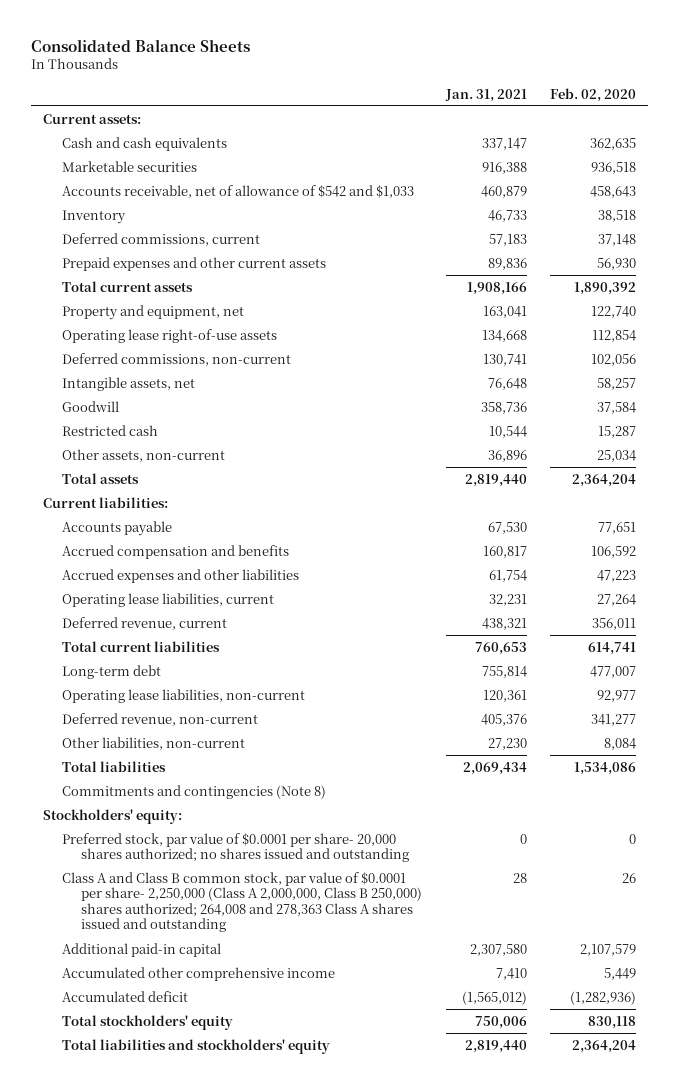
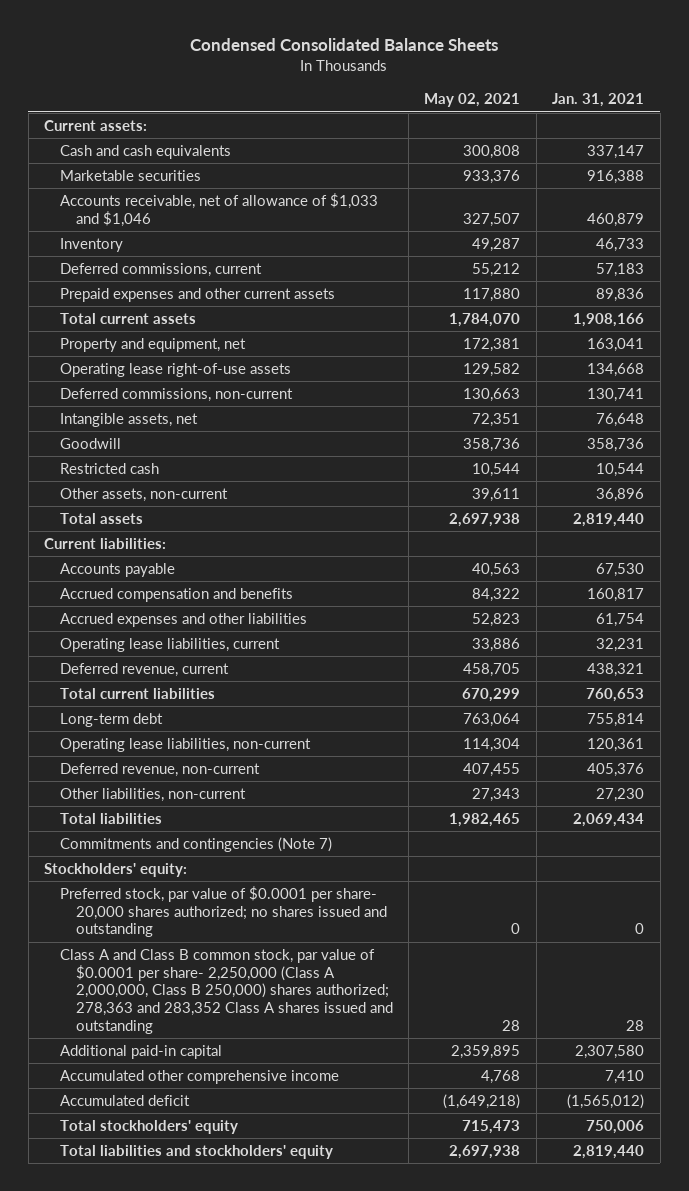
- Consolidated Balance Sheets
+ Condensed Consolidated Balance Sheets
- | Jan. 31, 2021 | Feb. 02, 2020
+ | May 02, 2021 | Jan. 31, 2021
- Accounts receivable, net of allowance of $542 and $1,033 | 460,879 | 458,643
+ Accounts receivable, net of allowance of $1,033 and $1,046 | 327,507 | 460,879
- Commitments and contingencies (Note 8)
+ Commitments and contingencies (Note 7)
- Class A and Class B common stock, par value of $0.0001 per share- 2,250,000 (Class A 2,000,000, Class B 250,000) shares authorized; 264,008 and 278,363 Class A shares issued and outstanding | 28 | 26
+ Class A and Class B common stock, par value of $0.0001 per share- 2,250,000 (Class A 2,000,000, Class B 250,000) shares authorized; 278,363 and 283,352 Class A shares issued and outstanding | 28 | 28

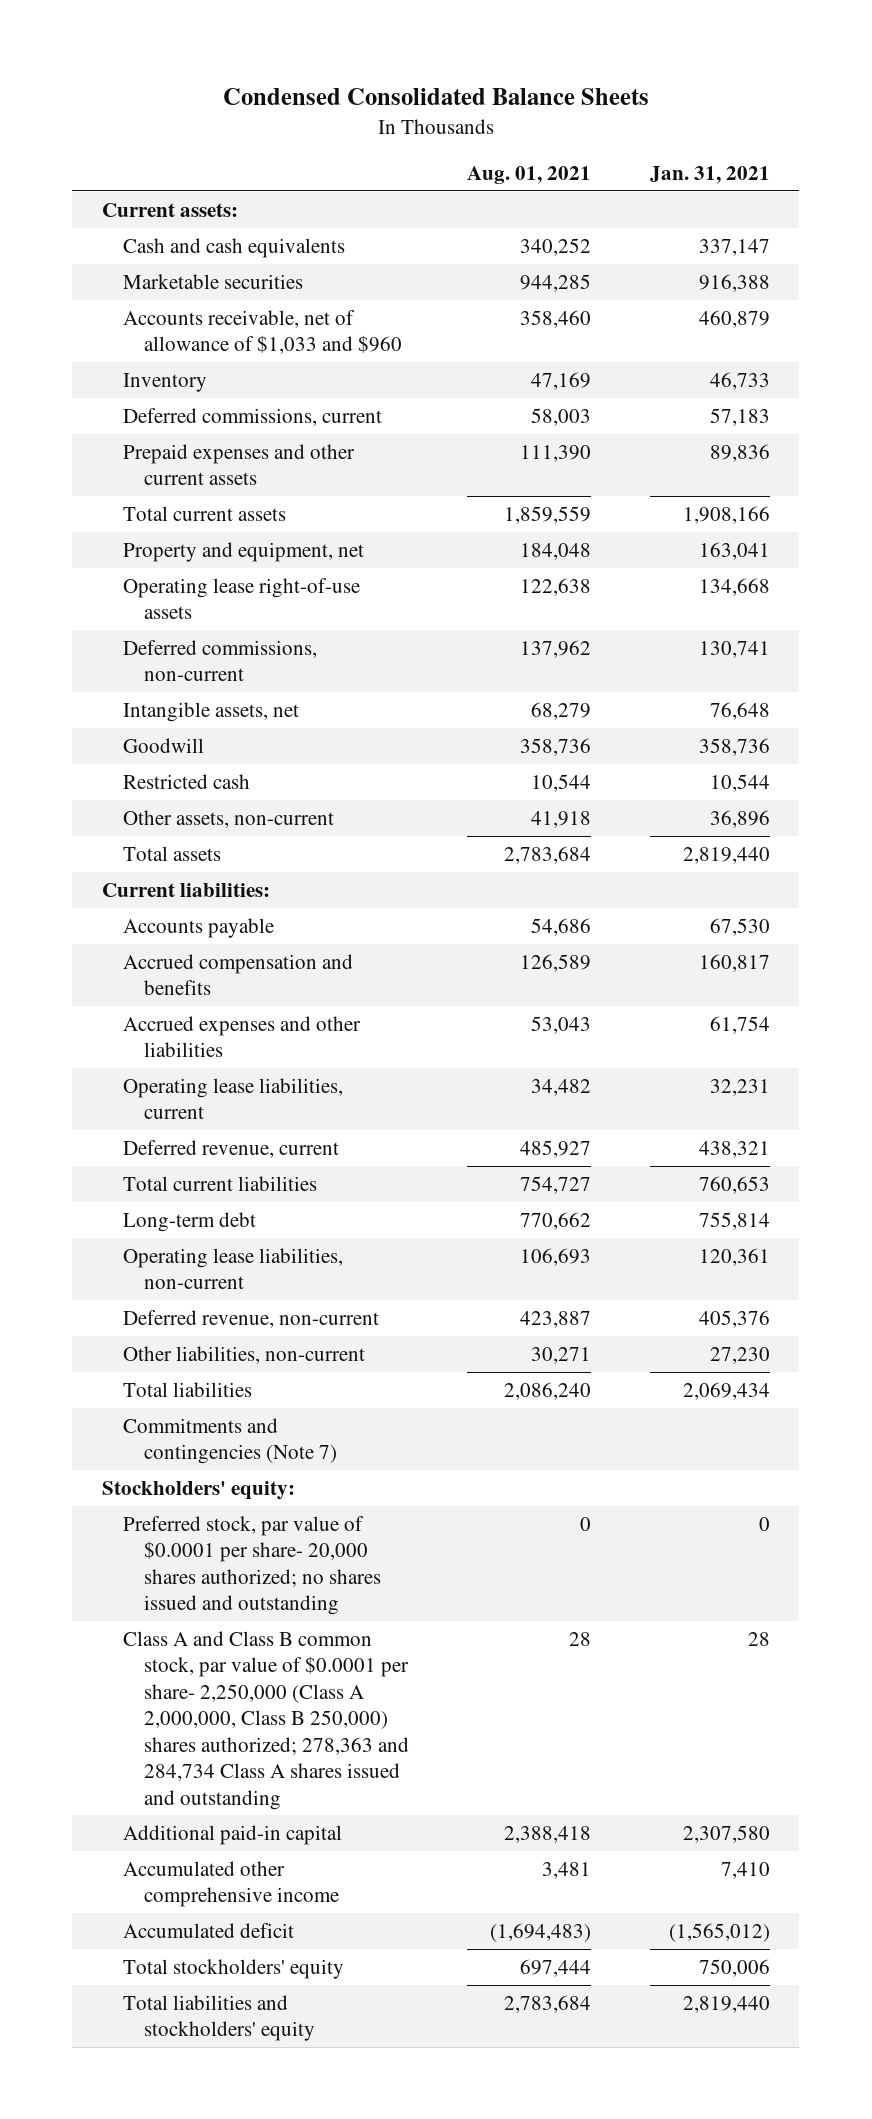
- | May 02, 2021 | Jan. 31, 2021
+ | Aug. 01, 2021 | Jan. 31, 2021
- Accounts receivable, net of allowance of $1,033 and $1,046 | 327,507 | 460,879
+ Accounts receivable, net of allowance of $1,033 and $960 | 358,460 | 460,879
- Class A and Class B common stock, par value of $0.0001 per share- 2,250,000 (Class A 2,000,000, Class B 250,000) shares authorized; 278,363 and 283,352 Class A shares issued and outstanding | 28 | 28
+ Class A and Class B common stock, par value of $0.0001 per share- 2,250,000 (Class A 2,000,000, Class B 250,000) shares authorized; 278,363 and 284,734 Class A shares issued and outstanding | 28 | 28

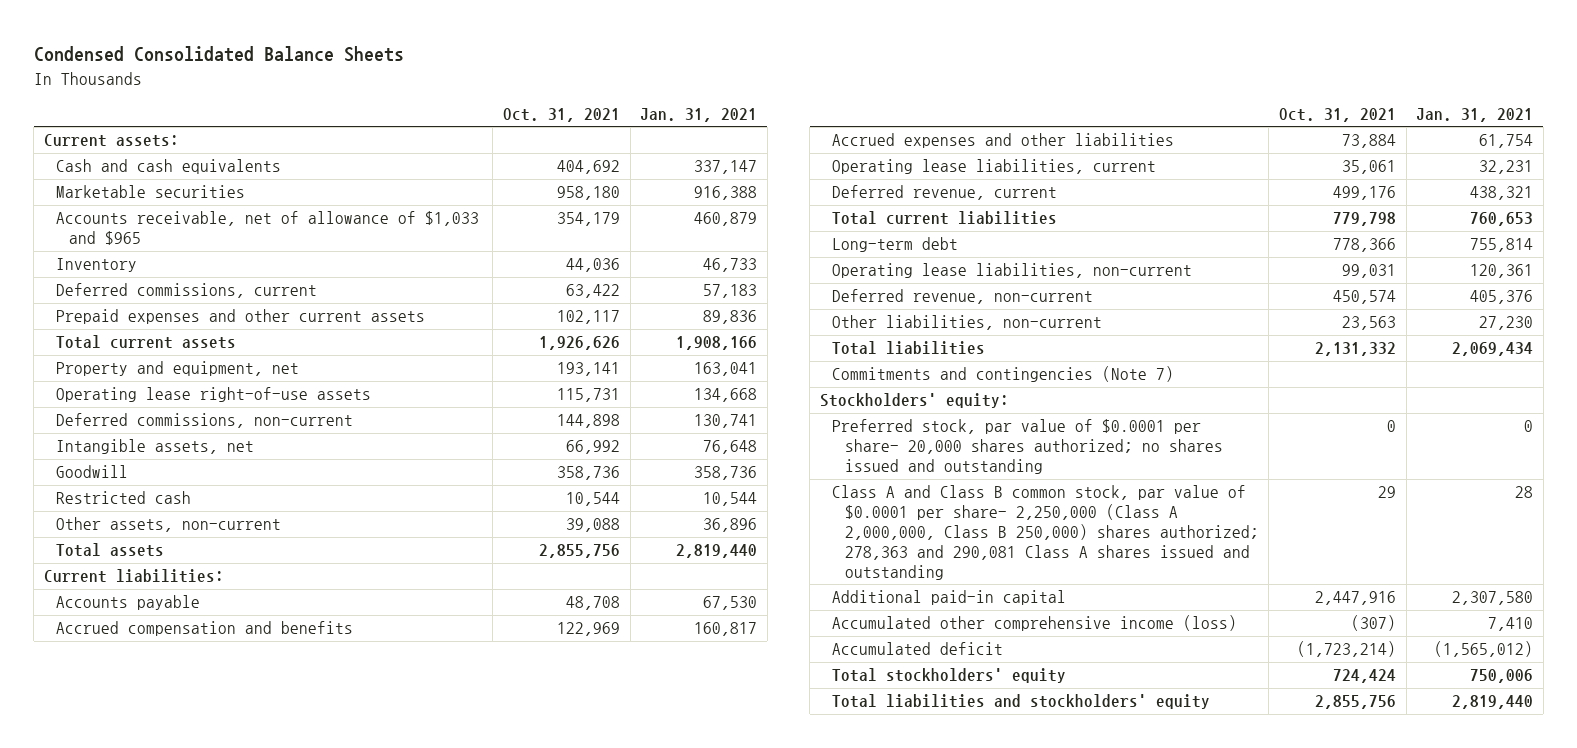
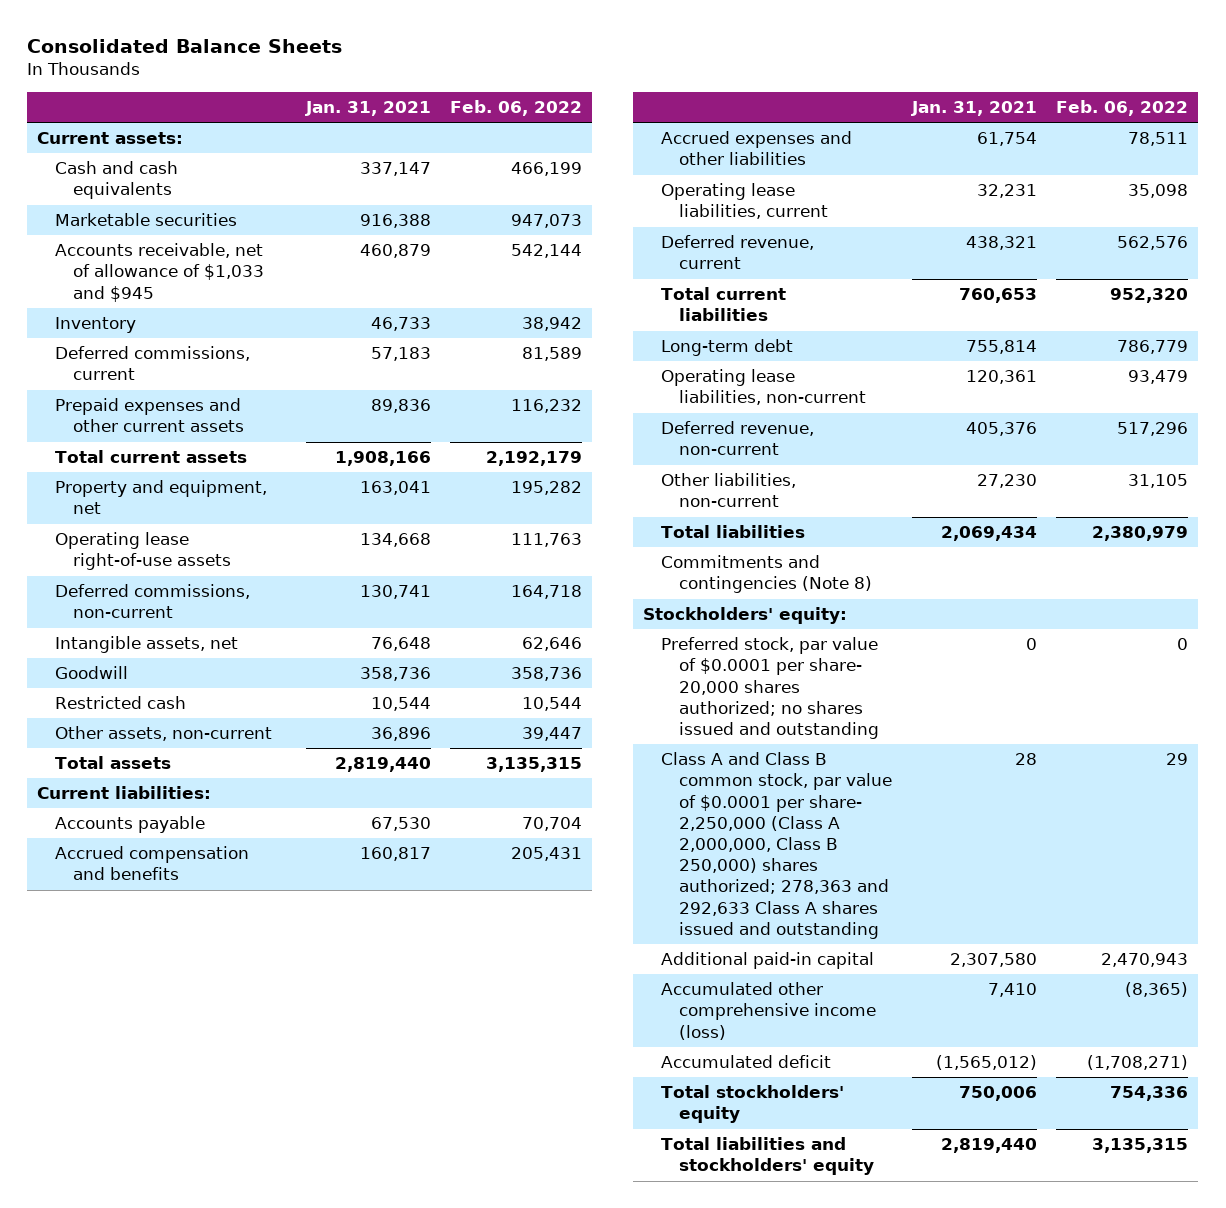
- Condensed Consolidated Balance Sheets
+ Consolidated Balance Sheets
- | Oct. 31, 2021 | Jan. 31, 2021
+ | Jan. 31, 2021 | Feb. 06, 2022
- Accounts receivable, net of allowance of $1,033 and $965 | 354,179 | 460,879
+ Accounts receivable, net of allowance of $1,033 and $945 | 460,879 | 542,144
- Commitments and contingencies (Note 7)
+ Commitments and contingencies (Note 8)
- Class A and Class B common stock, par value of $0.0001 per share- 2,250,000 (Class A 2,000,000, Class B 250,000) shares authorized; 278,363 and 290,081 Class A shares issued and outstanding | 29 | 28
+ Class A and Class B common stock, par value of $0.0001 per share- 2,250,000 (Class A 2,000,000, Class B 250,000) shares authorized; 278,363 and 292,633 Class A shares issued and outstanding | 28 | 29

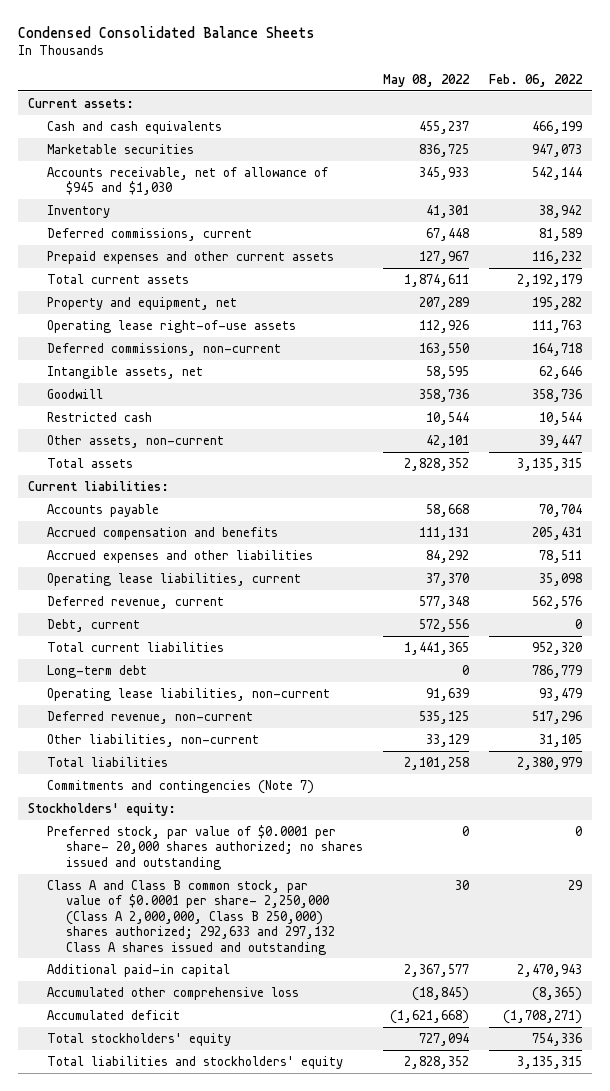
- Consolidated Balance Sheets
+ Condensed Consolidated Balance Sheets
- | Jan. 31, 2021 | Feb. 06, 2022
+ | May 08, 2022 | Feb. 06, 2022
- Accounts receivable, net of allowance of $1,033 and $945 | 460,879 | 542,144
+ Accounts receivable, net of allowance of $945 and $1,030 | 345,933 | 542,144
+ Debt, current | 572,556 | 0
- Commitments and contingencies (Note 8)
+ Commitments and contingencies (Note 7)
- Class A and Class B common stock, par value of $0.0001 per share- 2,250,000 (Class A 2,000,000, Class B 250,000) shares authorized; 278,363 and 292,633 Class A shares issued and outstanding | 28 | 29
+ Class A and Class B common stock, par value of $0.0001 per share- 2,250,000 (Class A 2,000,000, Class B 250,000) shares authorized; 292,633 and 297,132 Class A shares issued and outstanding | 30 | 29
- Accumulated other comprehensive income (loss) | 7,410 | (8,365)
+ Accumulated other comprehensive loss | (18,845) | (8,365)

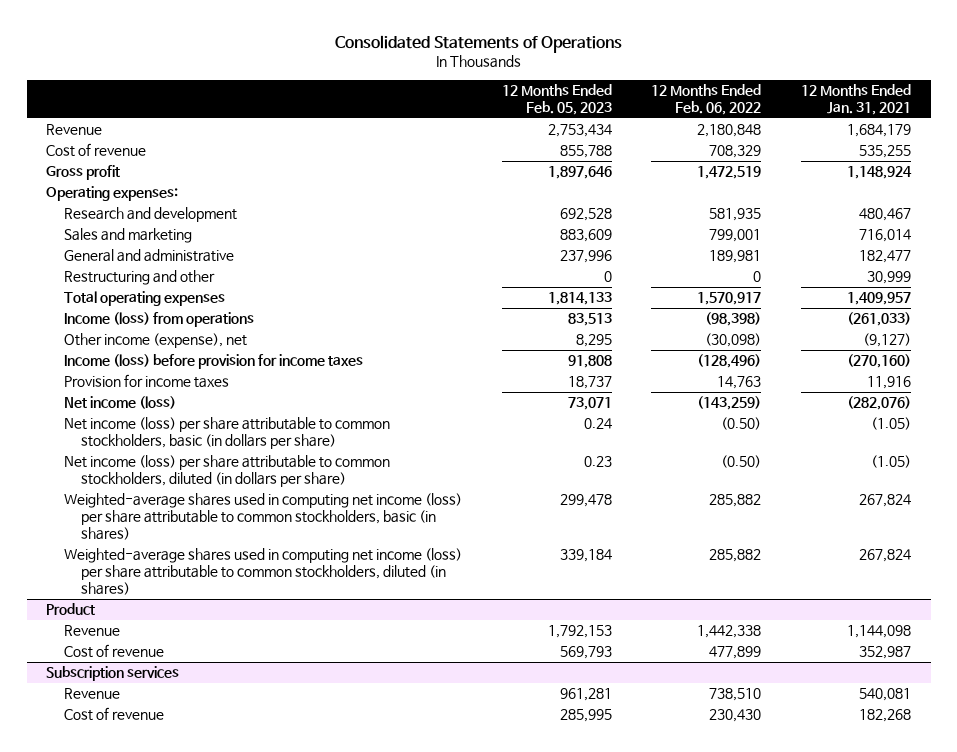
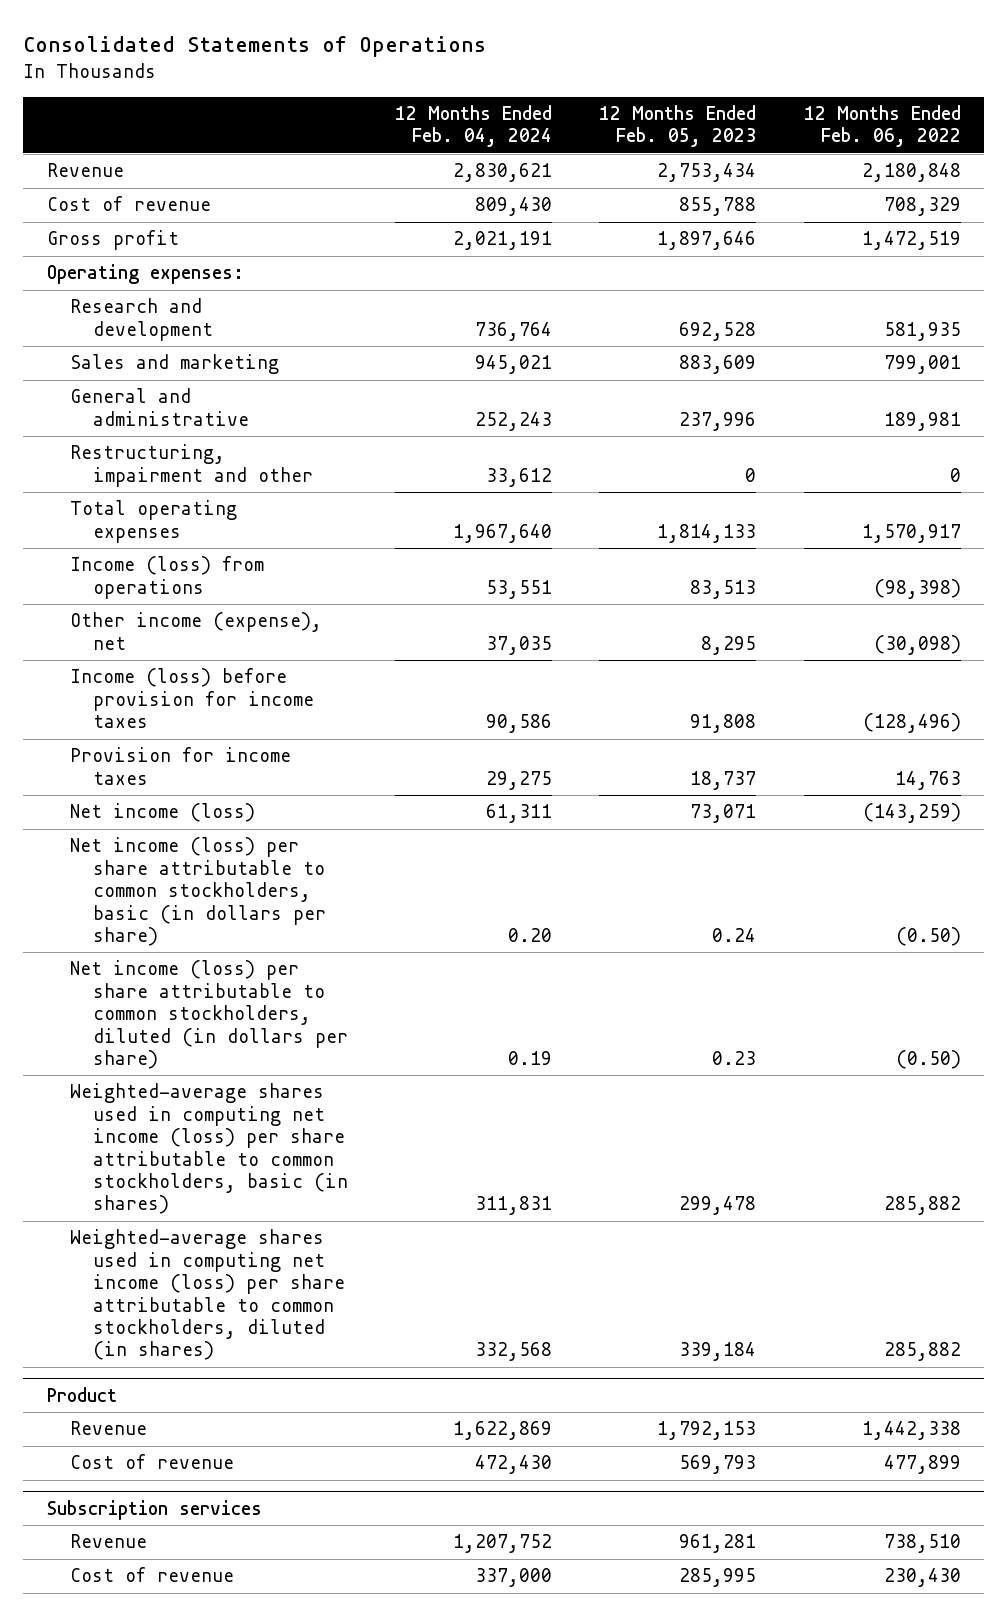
- | 12 Months Ended Feb. 05, 2023 | 12 Months Ended Feb. 06, 2022 | 12 Months Ended Jan. 31, 2021
+ | 12 Months Ended Feb. 04, 2024 | 12 Months Ended Feb. 05, 2023 | 12 Months Ended Feb. 06, 2022
- Restructuring and other | 0 | 0 | 30,999
+ Restructuring, impairment and other | 33,612 | 0 | 0

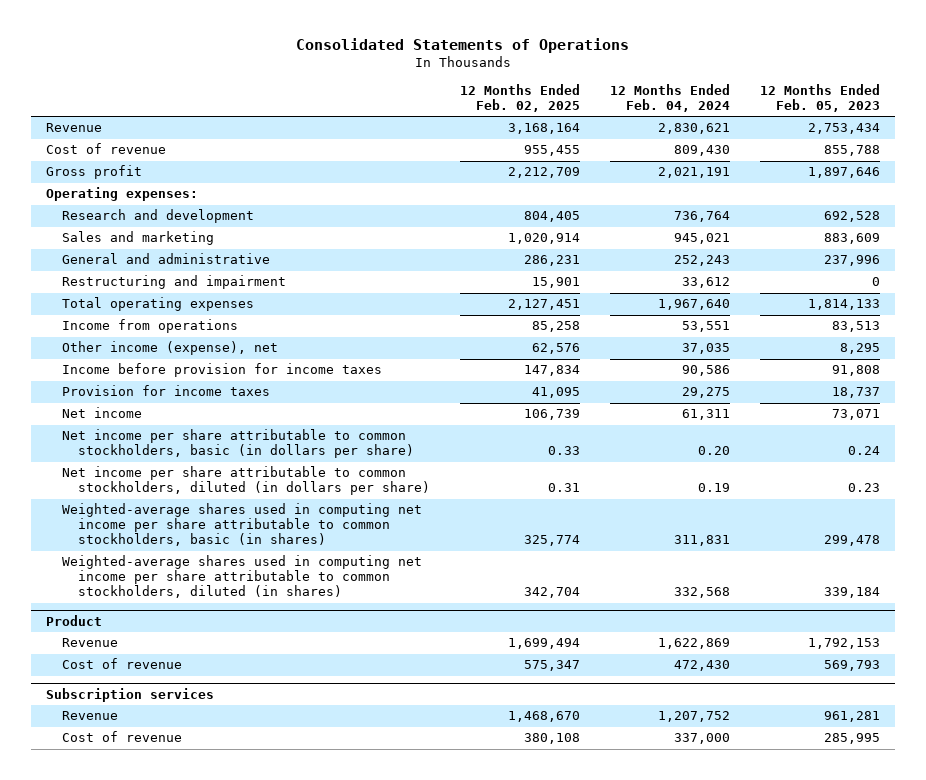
- | 12 Months Ended Feb. 04, 2024 | 12 Months Ended Feb. 05, 2023 | 12 Months Ended Feb. 06, 2022
+ | 12 Months Ended Feb. 02, 2025 | 12 Months Ended Feb. 04, 2024 | 12 Months Ended Feb. 05, 2023
- Restructuring, impairment and other | 33,612 | 0 | 0
+ Restructuring and impairment | 15,901 | 33,612 | 0
- Income (loss) from operations | 53,551 | 83,513 | (98,398)
+ Income from operations | 85,258 | 53,551 | 83,513
- Income (loss) before provision for income taxes | 90,586 | 91,808 | (128,496)
+ Income before provision for income taxes | 147,834 | 90,586 | 91,808
- Net income (loss) | 61,311 | 73,071 | (143,259)
- Net income (loss) per share attributable to common stockholders, basic (in dollars per share) | 0.20 | 0.24 | (0.50)
- Net income (loss) per share attributable to common stockholders, diluted (in dollars per share) | 0.19 | 0.23 | (0.50)
- Weighted-average shares used in computing net income (loss) per share attributable to common stockholders, basic (in shares) | 311,831 | 299,478 | 285,882
- Weighted-average shares used in computing net income (loss) per share attributable to common stockholders, diluted (in shares) | 332,568 | 339,184 | 285,882
+ Net income | 106,739 | 61,311 | 73,071
+ Net income per share attributable to common stockholders, basic (in dollars per share) | 0.33 | 0.20 | 0.24
+ Net income per share attributable to common stockholders, diluted (in dollars per share) | 0.31 | 0.19 | 0.23
+ Weighted-average shares used in computing net income per share attributable to common stockholders, basic (in shares) | 325,774 | 311,831 | 299,478
+ Weighted-average shares used in computing net income per share attributable to common stockholders, diluted (in shares) | 342,704 | 332,568 | 339,184

